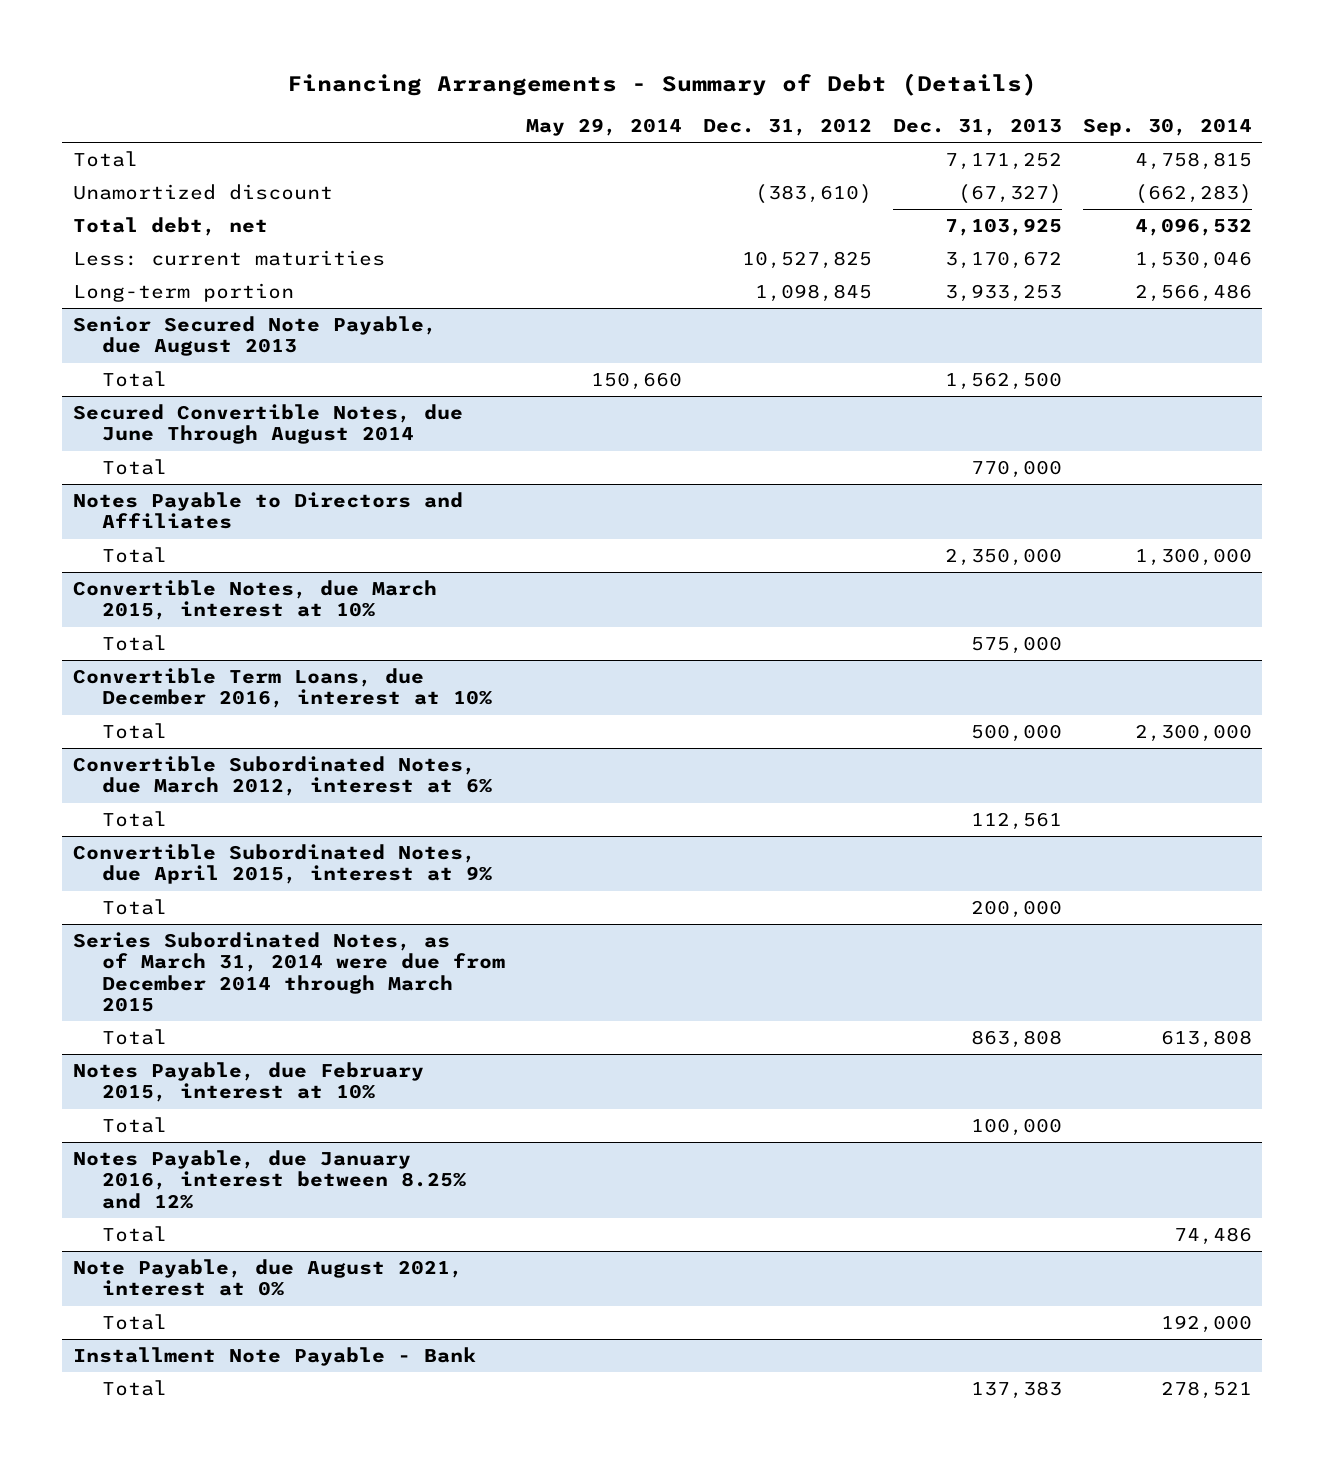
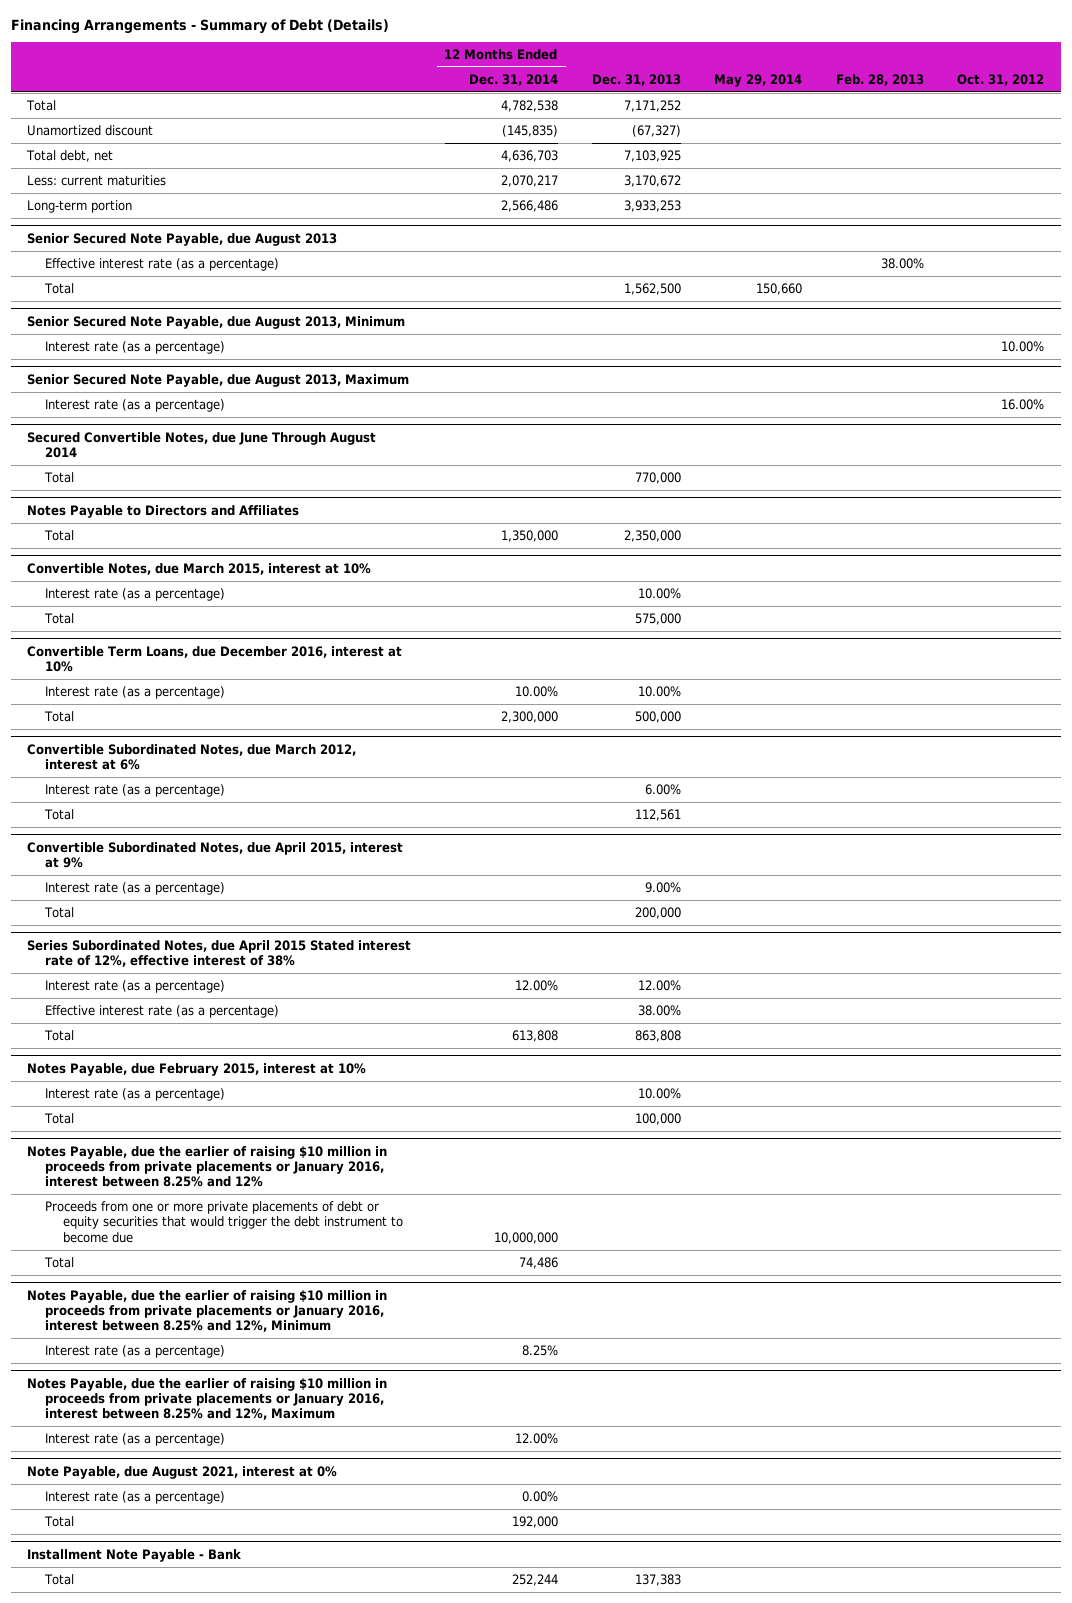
- | May 29, 2014 | Dec. 31, 2012 | Dec. 31, 2013 | Sep. 30, 2014
+ | 12 Months Ended Dec. 31, 2014 | Dec. 31, 2013 | May 29, 2014 | Feb. 28, 2013 | Oct. 31, 2012
@ Senior Secured Note Payable, due August 2013
+ Effective interest rate (as a percentage) | | | | 38.00% |
+ Senior Secured Note Payable, due August 2013, Minimum
+ Interest rate (as a percentage) | | | | | 10.00%
+ Senior Secured Note Payable, due August 2013, Maximum
+ Interest rate (as a percentage) | | | | | 16.00%
@ Convertible Notes, due March 2015, interest at 10%
+ Interest rate (as a percentage) | | 10.00% | | |
@ Convertible Term Loans, due December 2016, interest at 10%
+ Interest rate (as a percentage) | 10.00% | 10.00% | | |
@ Convertible Subordinated Notes, due March 2012, interest at 6%
+ Interest rate (as a percentage) | | 6.00% | | |
@ Convertible Subordinated Notes, due April 2015, interest at 9%
+ Interest rate (as a percentage) | | 9.00% | | |
- Series Subordinated Notes, as of March 31, 2014 were due from December 2014 through March 2015
+ Series Subordinated Notes, due April 2015 Stated interest rate of 12%, effective interest of 38%
+ Interest rate (as a percentage) | 12.00% | 12.00% | | |
+ Effective interest rate (as a percentage) | | 38.00% | | |
@ Notes Payable, due February 2015, interest at 10%
+ Interest rate (as a percentage) | | 10.00% | | |
- Notes Payable, due January 2016, interest between 8.25% and 12%
+ Notes Payable, due the earlier of raising $10 million in proceeds from private placements or January 2016, interest between 8.25% and 12%
+ Proceeds from one or more private placements of debt or equity securities that would trigger the debt instrument to become due | 10,000,000 | | | |
+ Notes Payable, due the earlier of raising $10 million in proceeds from private placements or January 2016, interest between 8.25% and 12%, Minimum
+ Interest rate (as a percentage) | 8.25% | | | |
+ Notes Payable, due the earlier of raising $10 million in proceeds from private placements or January 2016, interest between 8.25% and 12%, Maximum
+ Interest rate (as a percentage) | 12.00% | | | |
@ Note Payable, due August 2021, interest at 0%
+ Interest rate (as a percentage) | 0.00% | | | |

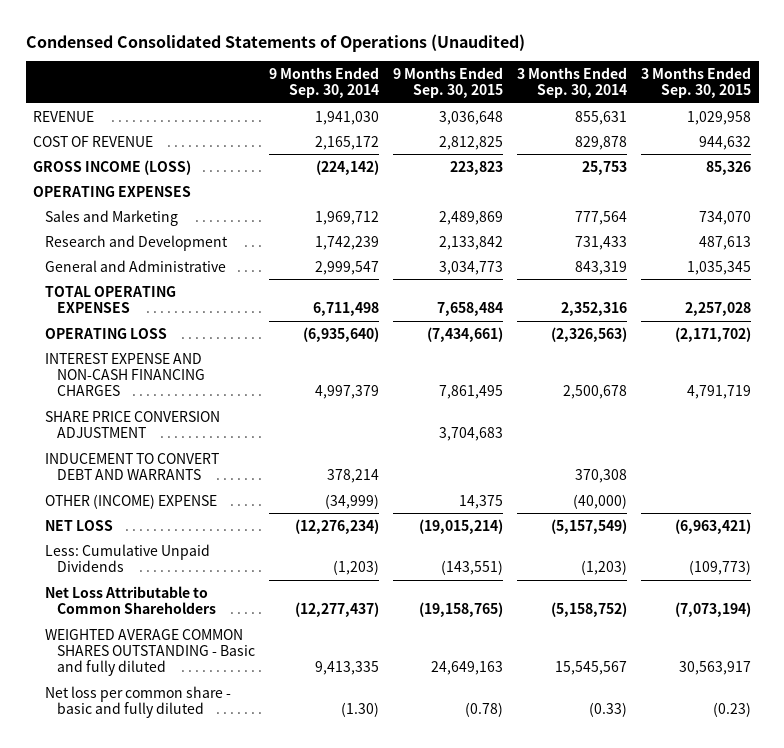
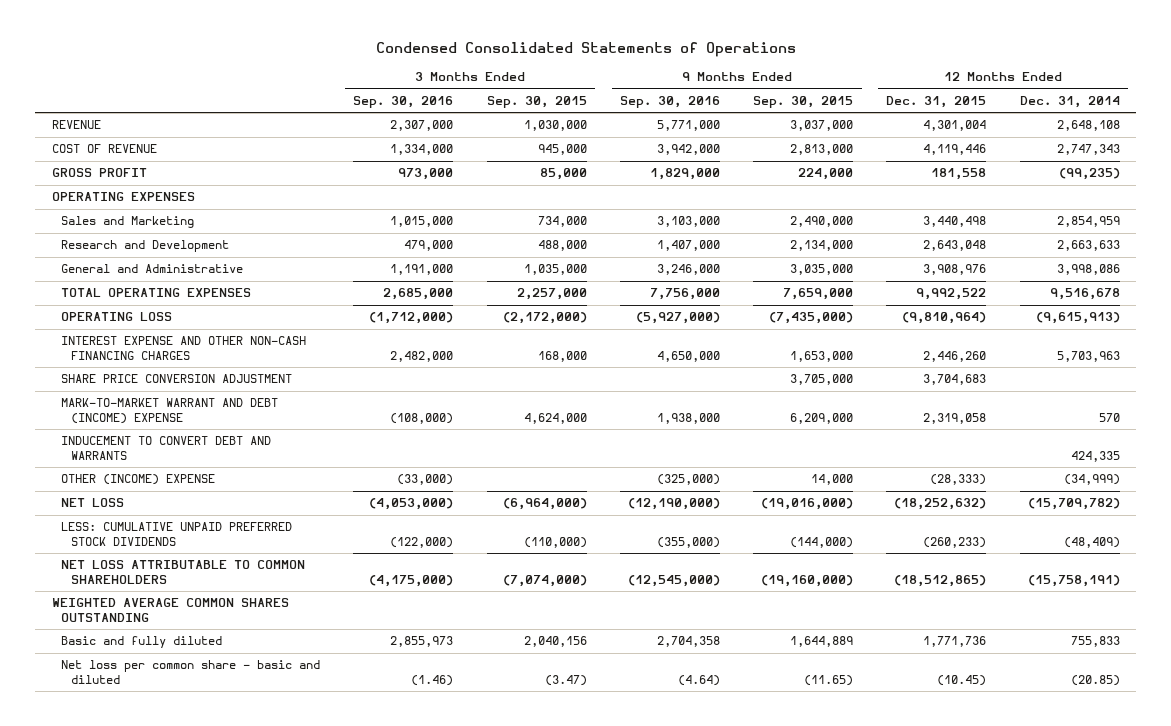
- Condensed Consolidated Statements of Operations (Unaudited)
+ Condensed Consolidated Statements of Operations
- | 9 Months Ended Sep. 30, 2014 | 9 Months Ended Sep. 30, 2015 | 3 Months Ended Sep. 30, 2014 | 3 Months Ended Sep. 30, 2015
+ | 3 Months Ended Sep. 30, 2016 | 3 Months Ended Sep. 30, 2015 | 9 Months Ended Sep. 30, 2016 | 9 Months Ended Sep. 30, 2015 | 12 Months Ended Dec. 31, 2015 | 12 Months Ended Dec. 31, 2014
- REVENUE | 1,941,030 | 3,036,648 | 855,631 | 1,029,958
- COST OF REVENUE | 2,165,172 | 2,812,825 | 829,878 | 944,632
- GROSS INCOME (LOSS) | (224,142) | 223,823 | 25,753 | 85,326
+ REVENUE | 2,307,000 | 1,030,000 | 5,771,000 | 3,037,000 | 4,301,004 | 2,648,108
+ COST OF REVENUE | 1,334,000 | 945,000 | 3,942,000 | 2,813,000 | 4,119,446 | 2,747,343
+ GROSS PROFIT | 973,000 | 85,000 | 1,829,000 | 224,000 | 181,558 | (99,235)
- Sales and Marketing | 1,969,712 | 2,489,869 | 777,564 | 734,070
- Research and Development | 1,742,239 | 2,133,842 | 731,433 | 487,613
- General and Administrative | 2,999,547 | 3,034,773 | 843,319 | 1,035,345
- TOTAL OPERATING EXPENSES | 6,711,498 | 7,658,484 | 2,352,316 | 2,257,028
- OPERATING LOSS | (6,935,640) | (7,434,661) | (2,326,563) | (2,171,702)
- INTEREST EXPENSE AND NON-CASH FINANCING CHARGES | 4,997,379 | 7,861,495 | 2,500,678 | 4,791,719
- SHARE PRICE CONVERSION ADJUSTMENT | | 3,704,683 | |
+ Sales and Marketing | 1,015,000 | 734,000 | 3,103,000 | 2,490,000 | 3,440,498 | 2,854,959
+ Research and Development | 479,000 | 488,000 | 1,407,000 | 2,134,000 | 2,643,048 | 2,663,633
+ General and Administrative | 1,191,000 | 1,035,000 | 3,246,000 | 3,035,000 | 3,908,976 | 3,998,086
+ TOTAL OPERATING EXPENSES | 2,685,000 | 2,257,000 | 7,756,000 | 7,659,000 | 9,992,522 | 9,516,678
+ OPERATING LOSS | (1,712,000) | (2,172,000) | (5,927,000) | (7,435,000) | (9,810,964) | (9,615,913)
+ INTEREST EXPENSE AND OTHER NON-CASH FINANCING CHARGES | 2,482,000 | 168,000 | 4,650,000 | 1,653,000 | 2,446,260 | 5,703,963
+ SHARE PRICE CONVERSION ADJUSTMENT | | | | 3,705,000 | 3,704,683 |
+ MARK-TO-MARKET WARRANT AND DEBT (INCOME) EXPENSE | (108,000) | 4,624,000 | 1,938,000 | 6,209,000 | 2,319,058 | 570
- OTHER (INCOME) EXPENSE | (34,999) | 14,375 | (40,000) |
- NET LOSS | (12,276,234) | (19,015,214) | (5,157,549) | (6,963,421)
- Less: Cumulative Unpaid Dividends | (1,203) | (143,551) | (1,203) | (109,773)
- Net Loss Attributable to Common Shareholders | (12,277,437) | (19,158,765) | (5,158,752) | (7,073,194)
- WEIGHTED AVERAGE COMMON SHARES OUTSTANDING - Basic and fully diluted | 9,413,335 | 24,649,163 | 15,545,567 | 30,563,917
- Net loss per common share - basic and fully diluted | (1.30) | (0.78) | (0.33) | (0.23)
+ OTHER (INCOME) EXPENSE | (33,000) | | (325,000) | 14,000 | (28,333) | (34,999)
+ NET LOSS | (4,053,000) | (6,964,000) | (12,190,000) | (19,016,000) | (18,252,632) | (15,709,782)
+ LESS: CUMULATIVE UNPAID PREFERRED STOCK DIVIDENDS | (122,000) | (110,000) | (355,000) | (144,000) | (260,233) | (48,409)
+ NET LOSS ATTRIBUTABLE TO COMMON SHAREHOLDERS | (4,175,000) | (7,074,000) | (12,545,000) | (19,160,000) | (18,512,865) | (15,758,191)
+ WEIGHTED AVERAGE COMMON SHARES OUTSTANDING
+ Basic and fully diluted | 2,855,973 | 2,040,156 | 2,704,358 | 1,644,889 | 1,771,736 | 755,833
+ Net loss per common share - basic and diluted | (1.46) | (3.47) | (4.64) | (11.65) | (10.45) | (20.85)

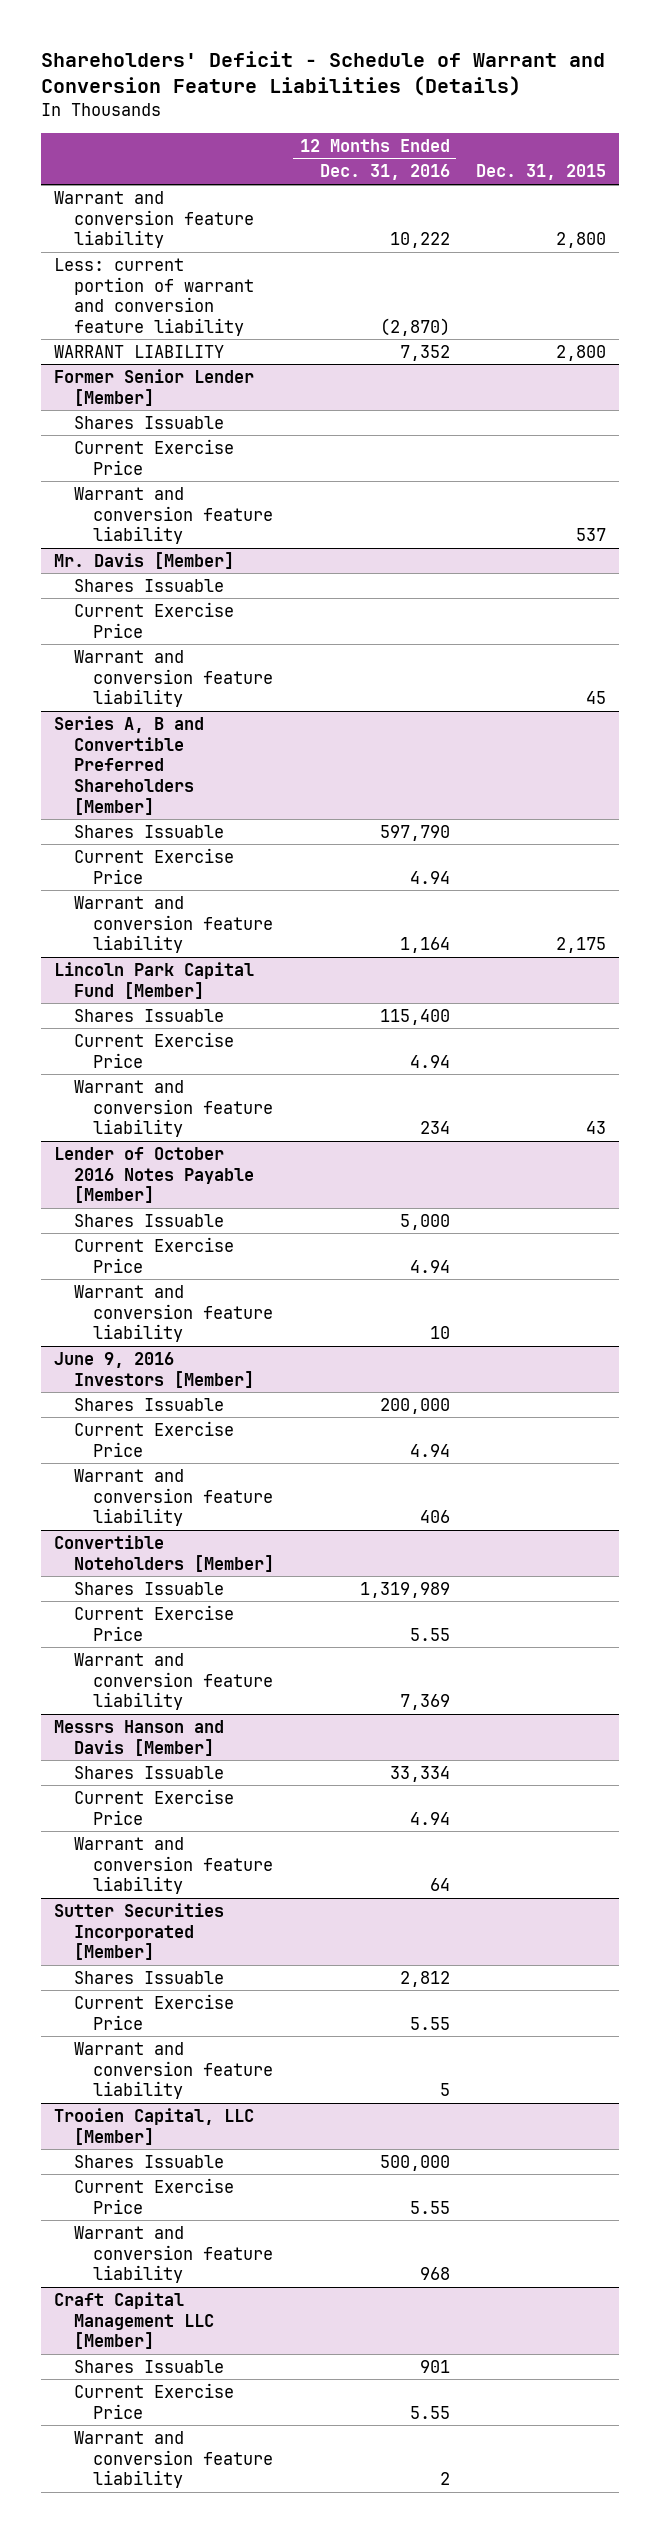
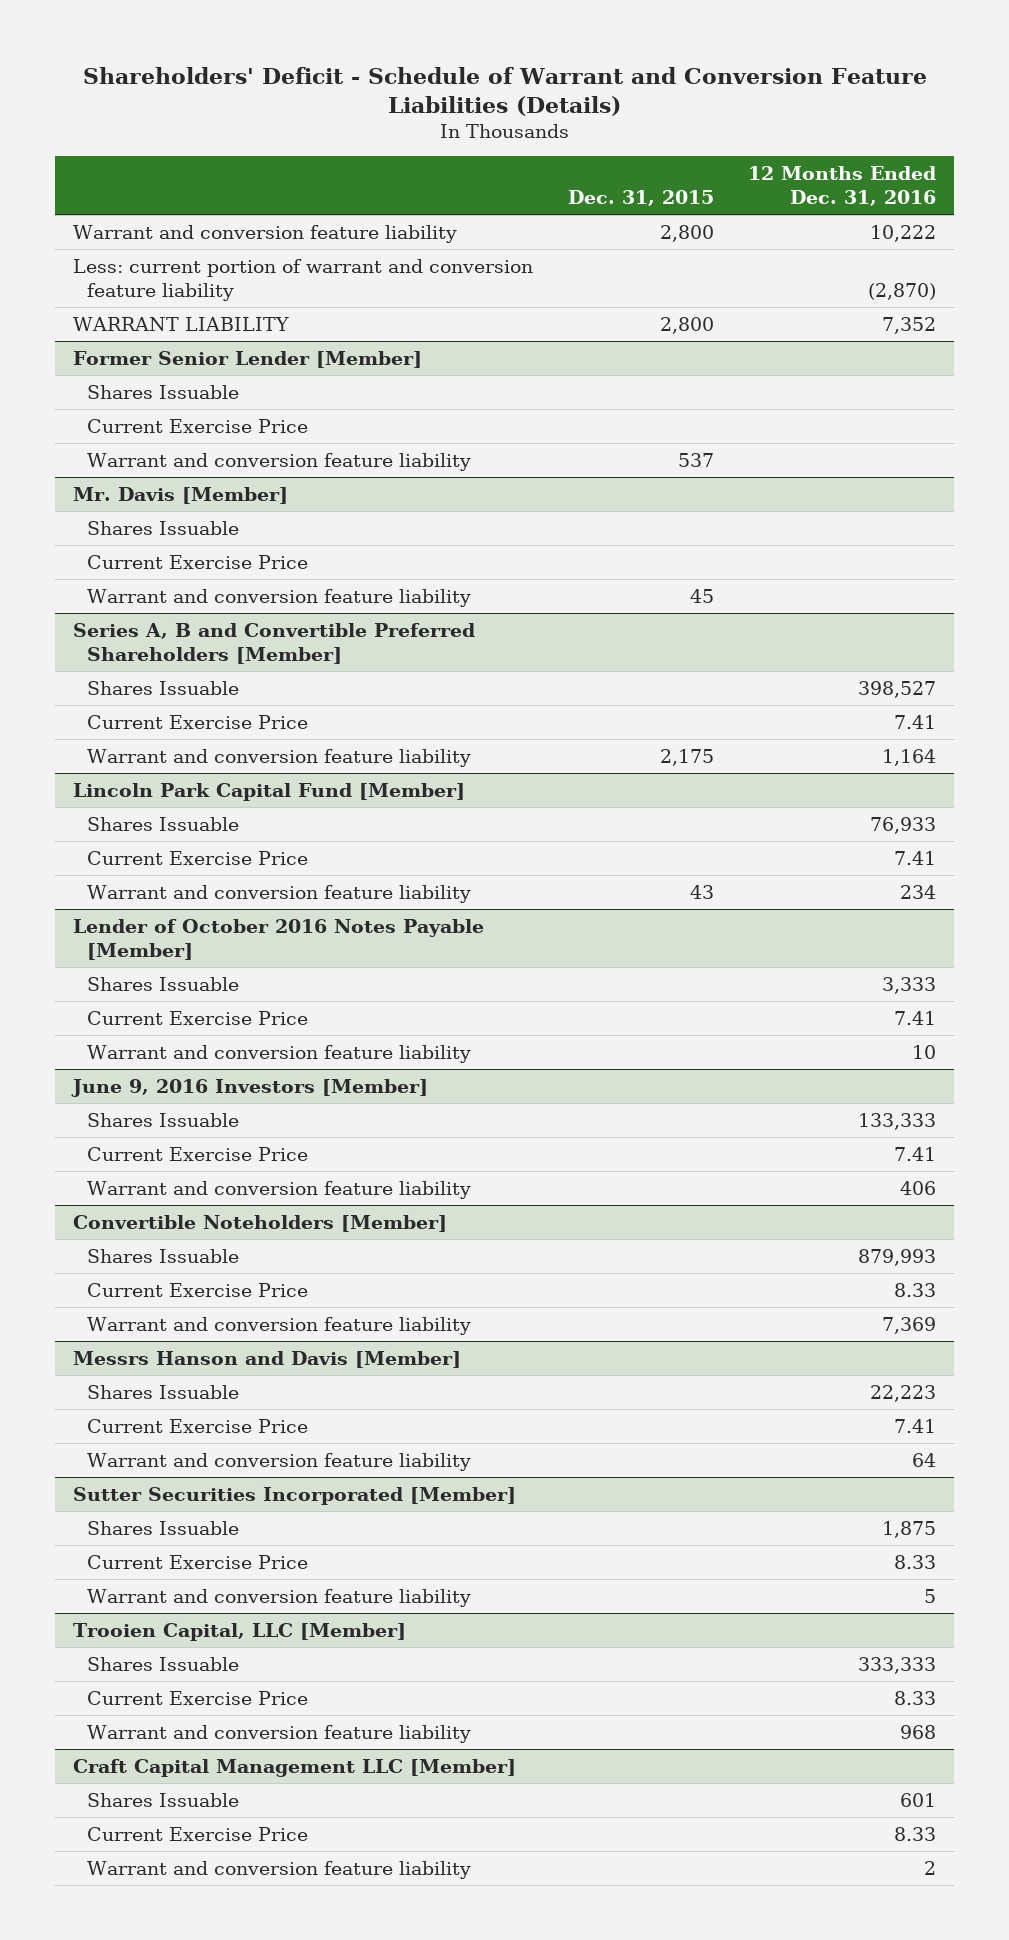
- | 12 Months Ended Dec. 31, 2016 | Dec. 31, 2015
+ | Dec. 31, 2015 | 12 Months Ended Dec. 31, 2016
@ Series A, B and Convertible Preferred Shareholders [Member]
- Shares Issuable | 597,790 |
- Current Exercise Price | 4.94 |
+ Shares Issuable | | 398,527
+ Current Exercise Price | | 7.41
@ Lincoln Park Capital Fund [Member]
- Shares Issuable | 115,400 |
- Current Exercise Price | 4.94 |
+ Shares Issuable | | 76,933
+ Current Exercise Price | | 7.41
@ Lender of October 2016 Notes Payable [Member]
- Shares Issuable | 5,000 |
- Current Exercise Price | 4.94 |
+ Shares Issuable | | 3,333
+ Current Exercise Price | | 7.41
@ June 9, 2016 Investors [Member]
- Shares Issuable | 200,000 |
- Current Exercise Price | 4.94 |
+ Shares Issuable | | 133,333
+ Current Exercise Price | | 7.41
@ Convertible Noteholders [Member]
- Shares Issuable | 1,319,989 |
- Current Exercise Price | 5.55 |
+ Shares Issuable | | 879,993
+ Current Exercise Price | | 8.33
@ Messrs Hanson and Davis [Member]
- Shares Issuable | 33,334 |
- Current Exercise Price | 4.94 |
+ Shares Issuable | | 22,223
+ Current Exercise Price | | 7.41
@ Sutter Securities Incorporated [Member]
- Shares Issuable | 2,812 |
- Current Exercise Price | 5.55 |
+ Shares Issuable | | 1,875
+ Current Exercise Price | | 8.33
@ Trooien Capital, LLC [Member]
- Shares Issuable | 500,000 |
- Current Exercise Price | 5.55 |
+ Shares Issuable | | 333,333
+ Current Exercise Price | | 8.33
@ Craft Capital Management LLC [Member]
- Shares Issuable | 901 |
- Current Exercise Price | 5.55 |
+ Shares Issuable | | 601
+ Current Exercise Price | | 8.33

